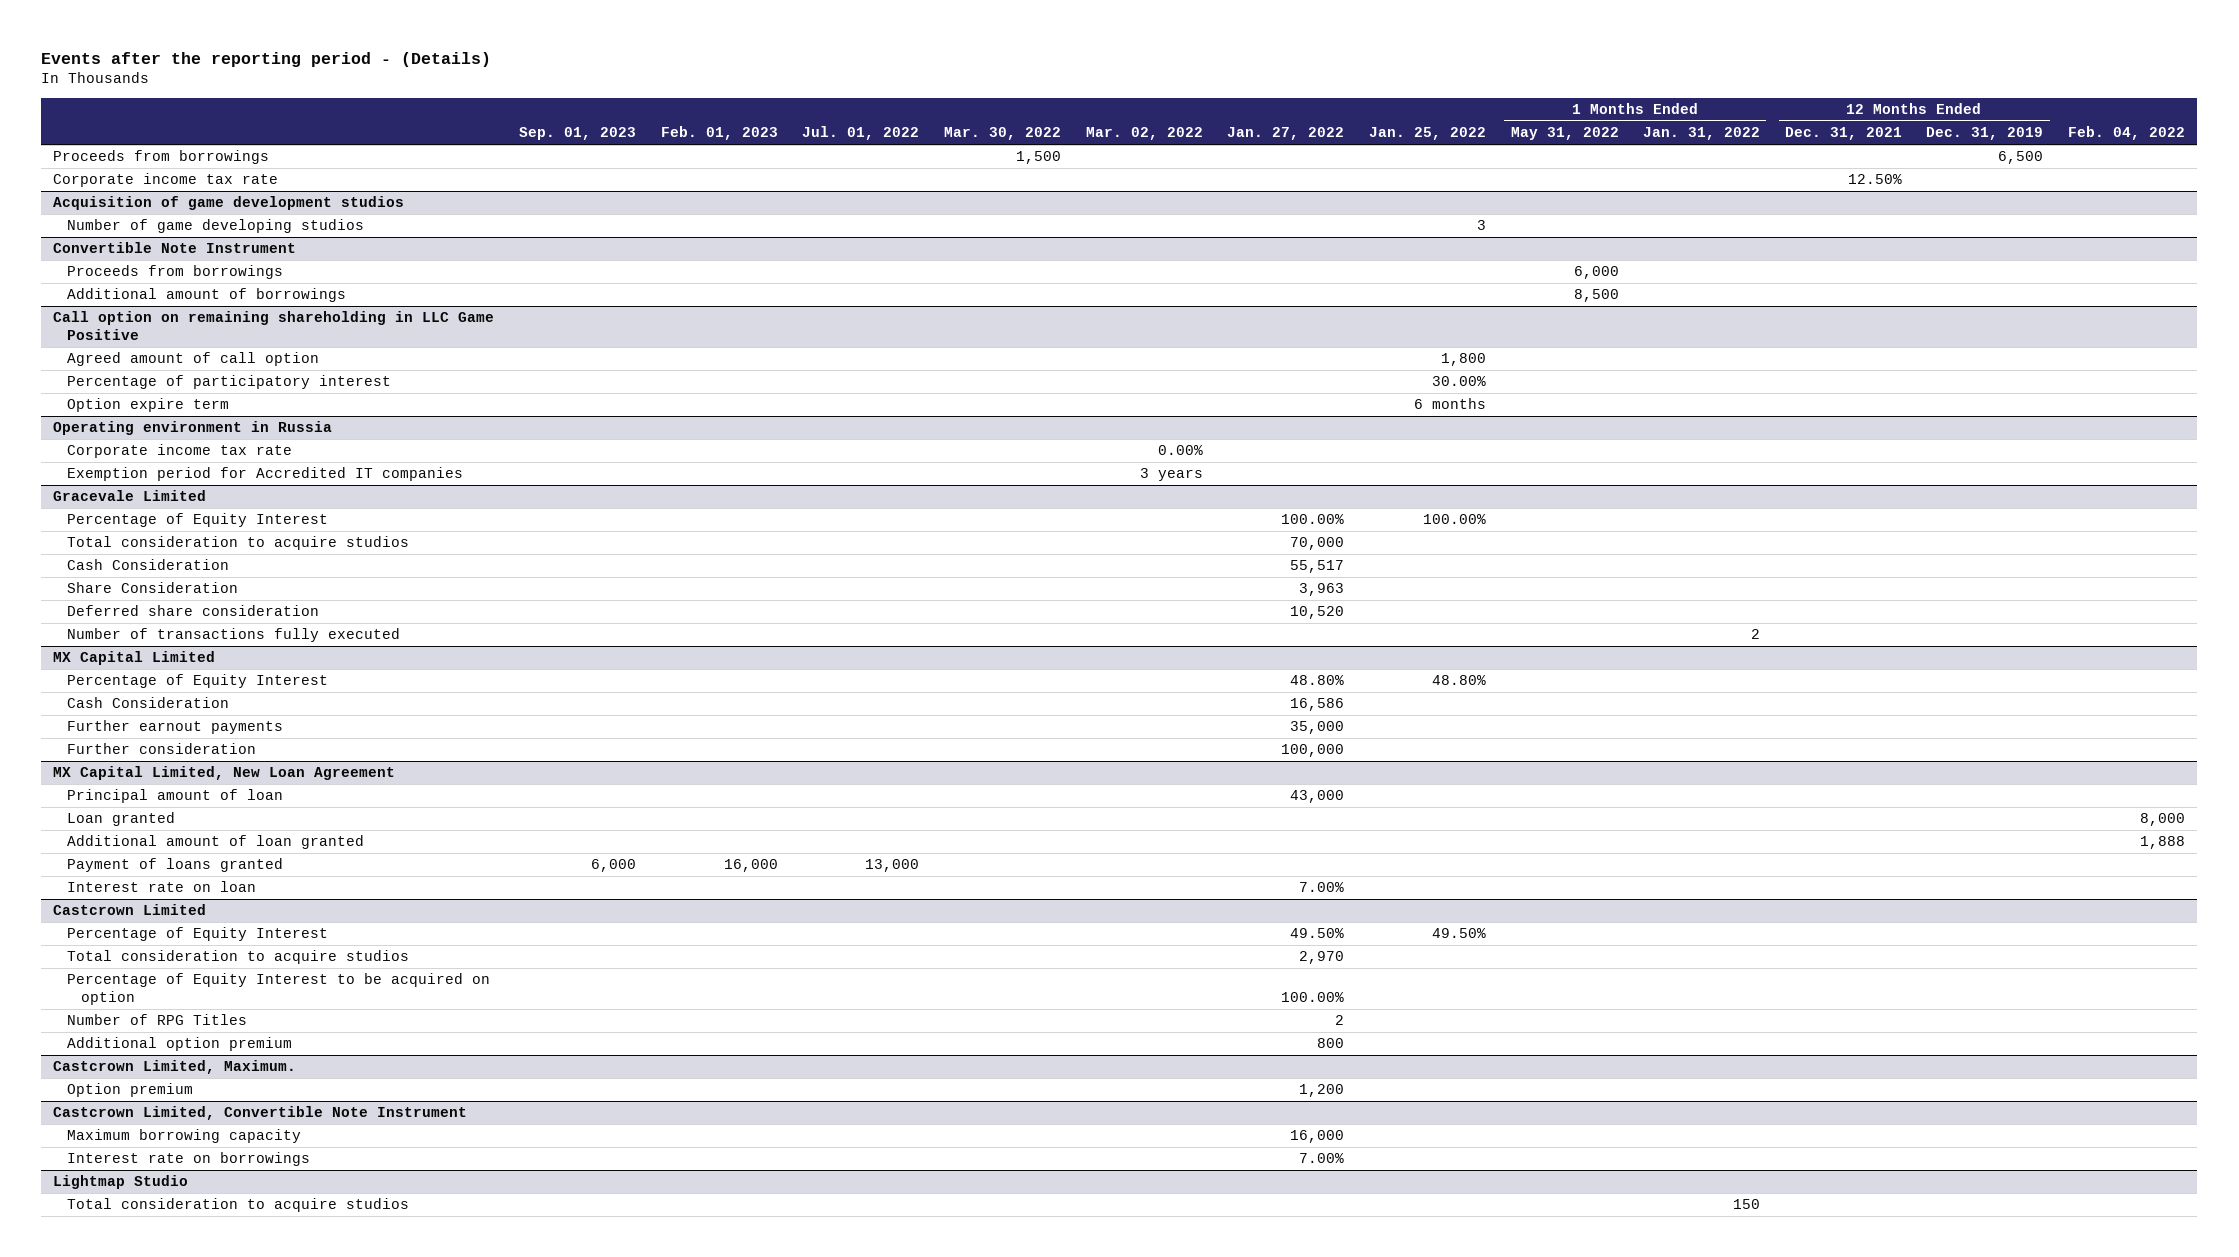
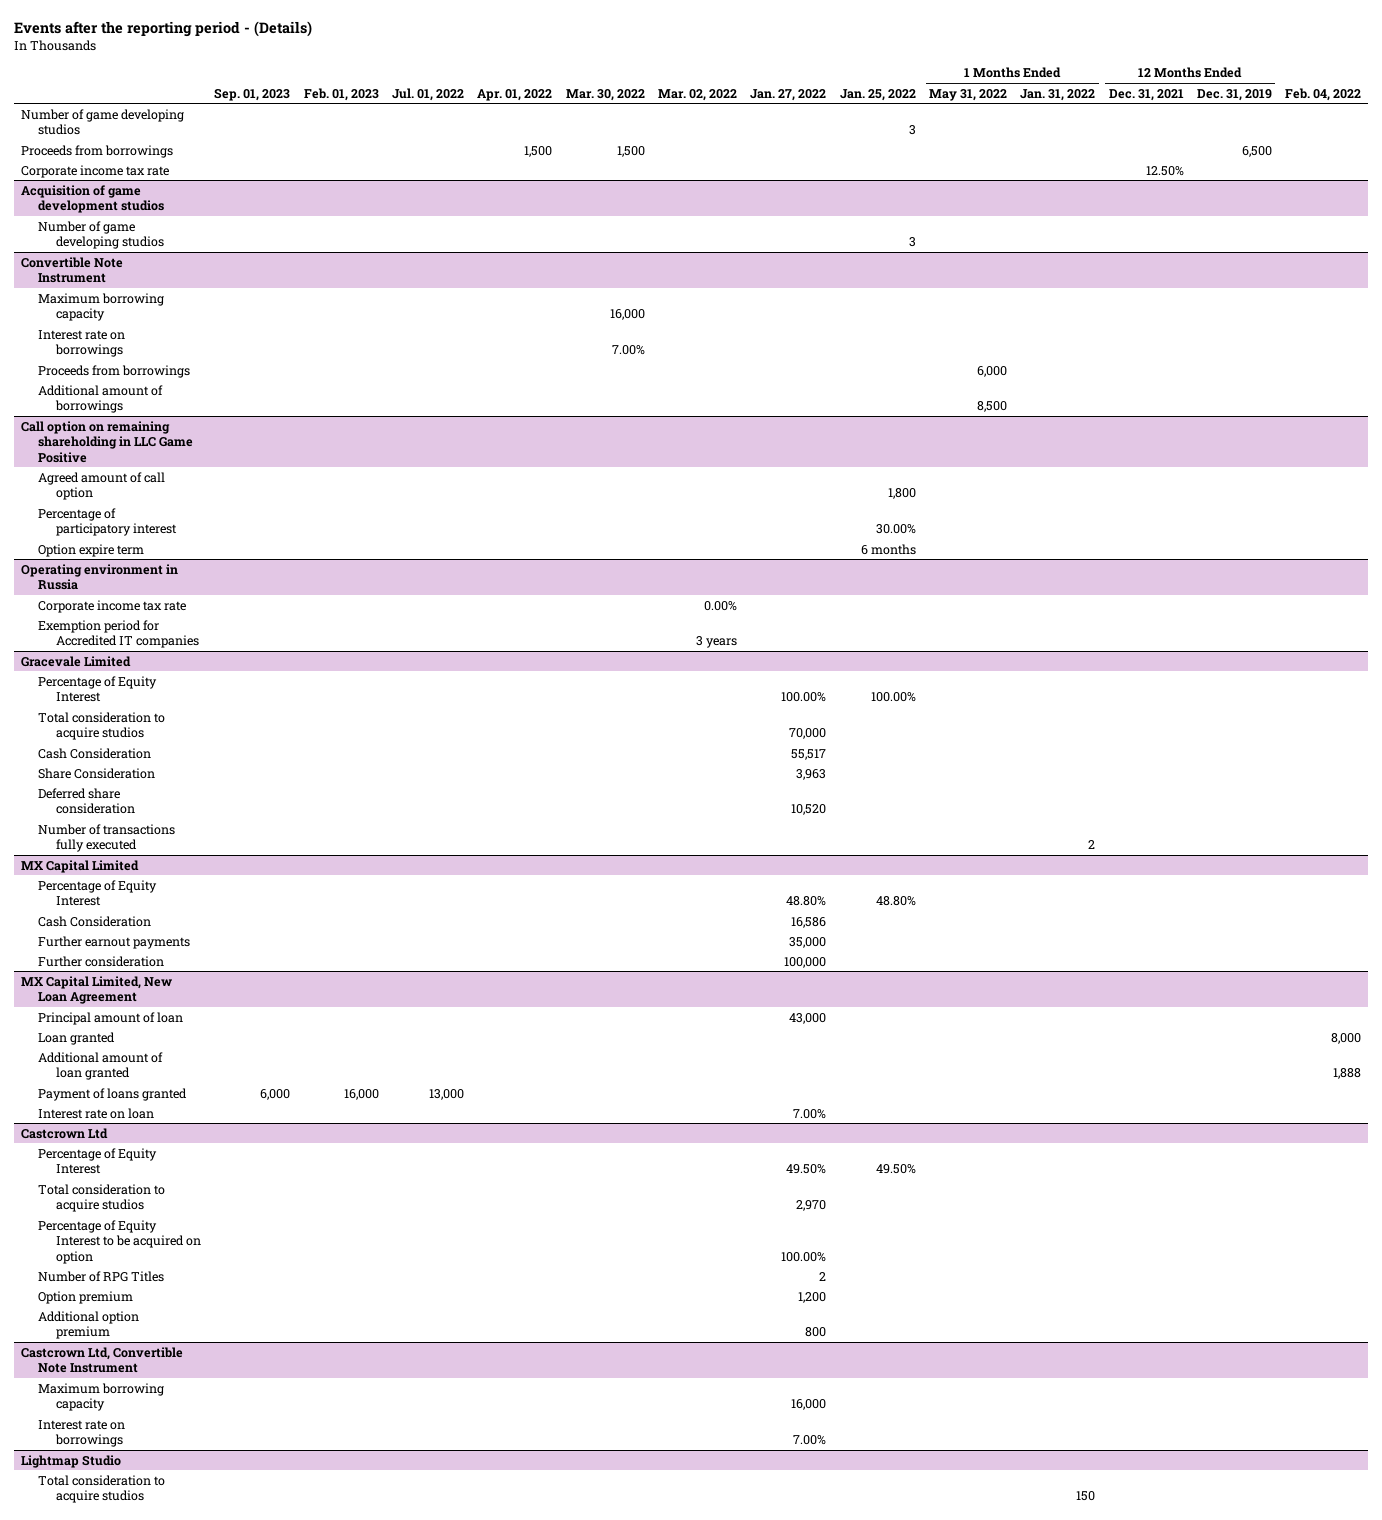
- | Sep. 01, 2023 | Feb. 01, 2023 | Jul. 01, 2022 | Mar. 30, 2022 | Mar. 02, 2022 | Jan. 27, 2022 | Jan. 25, 2022 | 1 Months Ended May 31, 2022 | 1 Months Ended Jan. 31, 2022 | 12 Months Ended Dec. 31, 2021 | 12 Months Ended Dec. 31, 2019 | Feb. 04, 2022
+ | Sep. 01, 2023 | Feb. 01, 2023 | Jul. 01, 2022 | Apr. 01, 2022 | Mar. 30, 2022 | Mar. 02, 2022 | Jan. 27, 2022 | Jan. 25, 2022 | 1 Months Ended May 31, 2022 | 1 Months Ended Jan. 31, 2022 | 12 Months Ended Dec. 31, 2021 | 12 Months Ended Dec. 31, 2019 | Feb. 04, 2022
+ Number of game developing studios | | | | | | | | 3 | | | | |
@ Convertible Note Instrument
+ Maximum borrowing capacity | | | | | 16,000 | | | | | | | |
+ Interest rate on borrowings | | | | | 7.00% | | | | | | | |
- Castcrown Limited
+ Castcrown Ltd
+ Option premium | | | | | | | 1,200 | | | | | |
- Castcrown Limited, Maximum.
- Option premium | | | | | | 1,200 | | | | | |
- Castcrown Limited, Convertible Note Instrument
+ Castcrown Ltd, Convertible Note Instrument

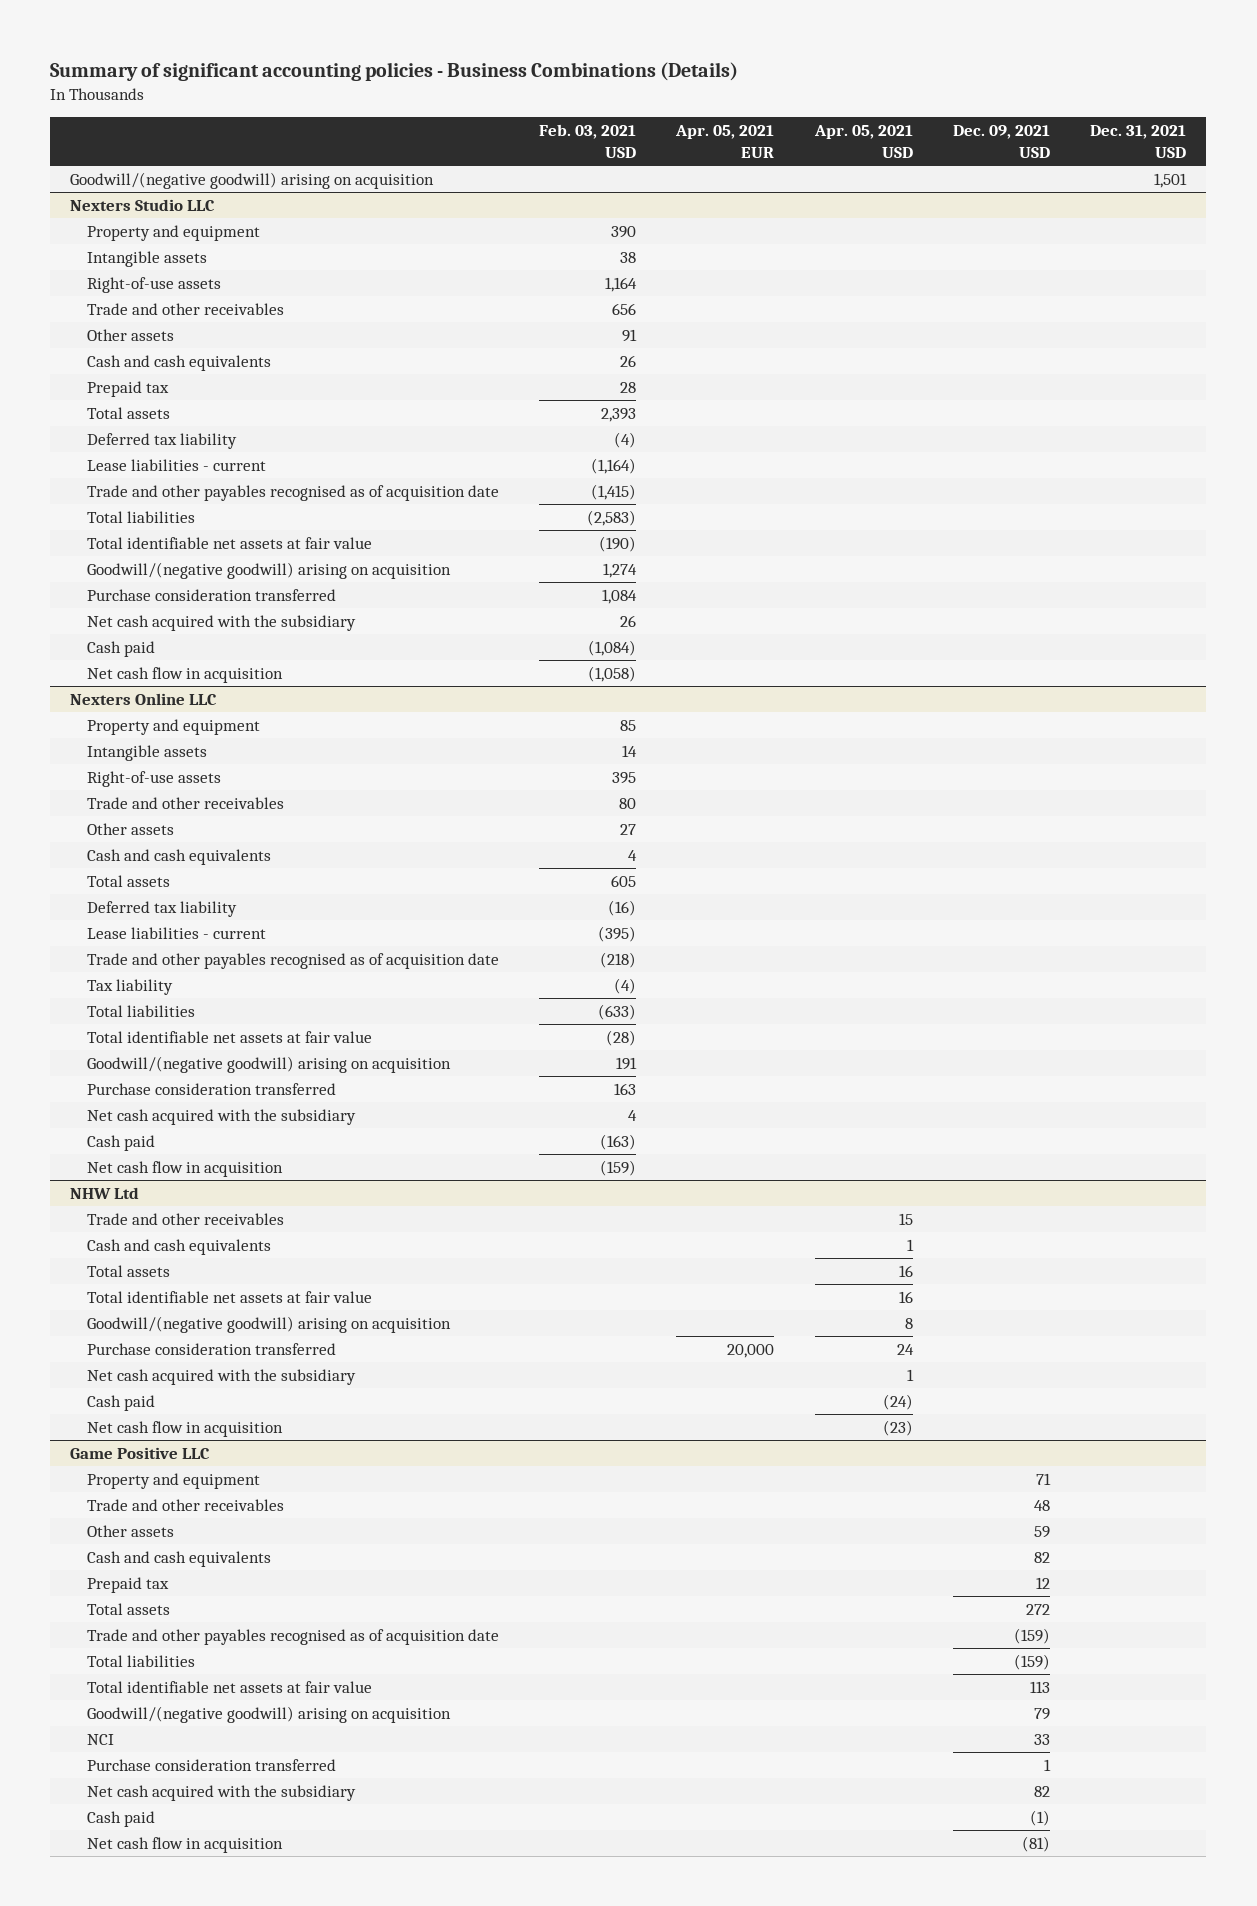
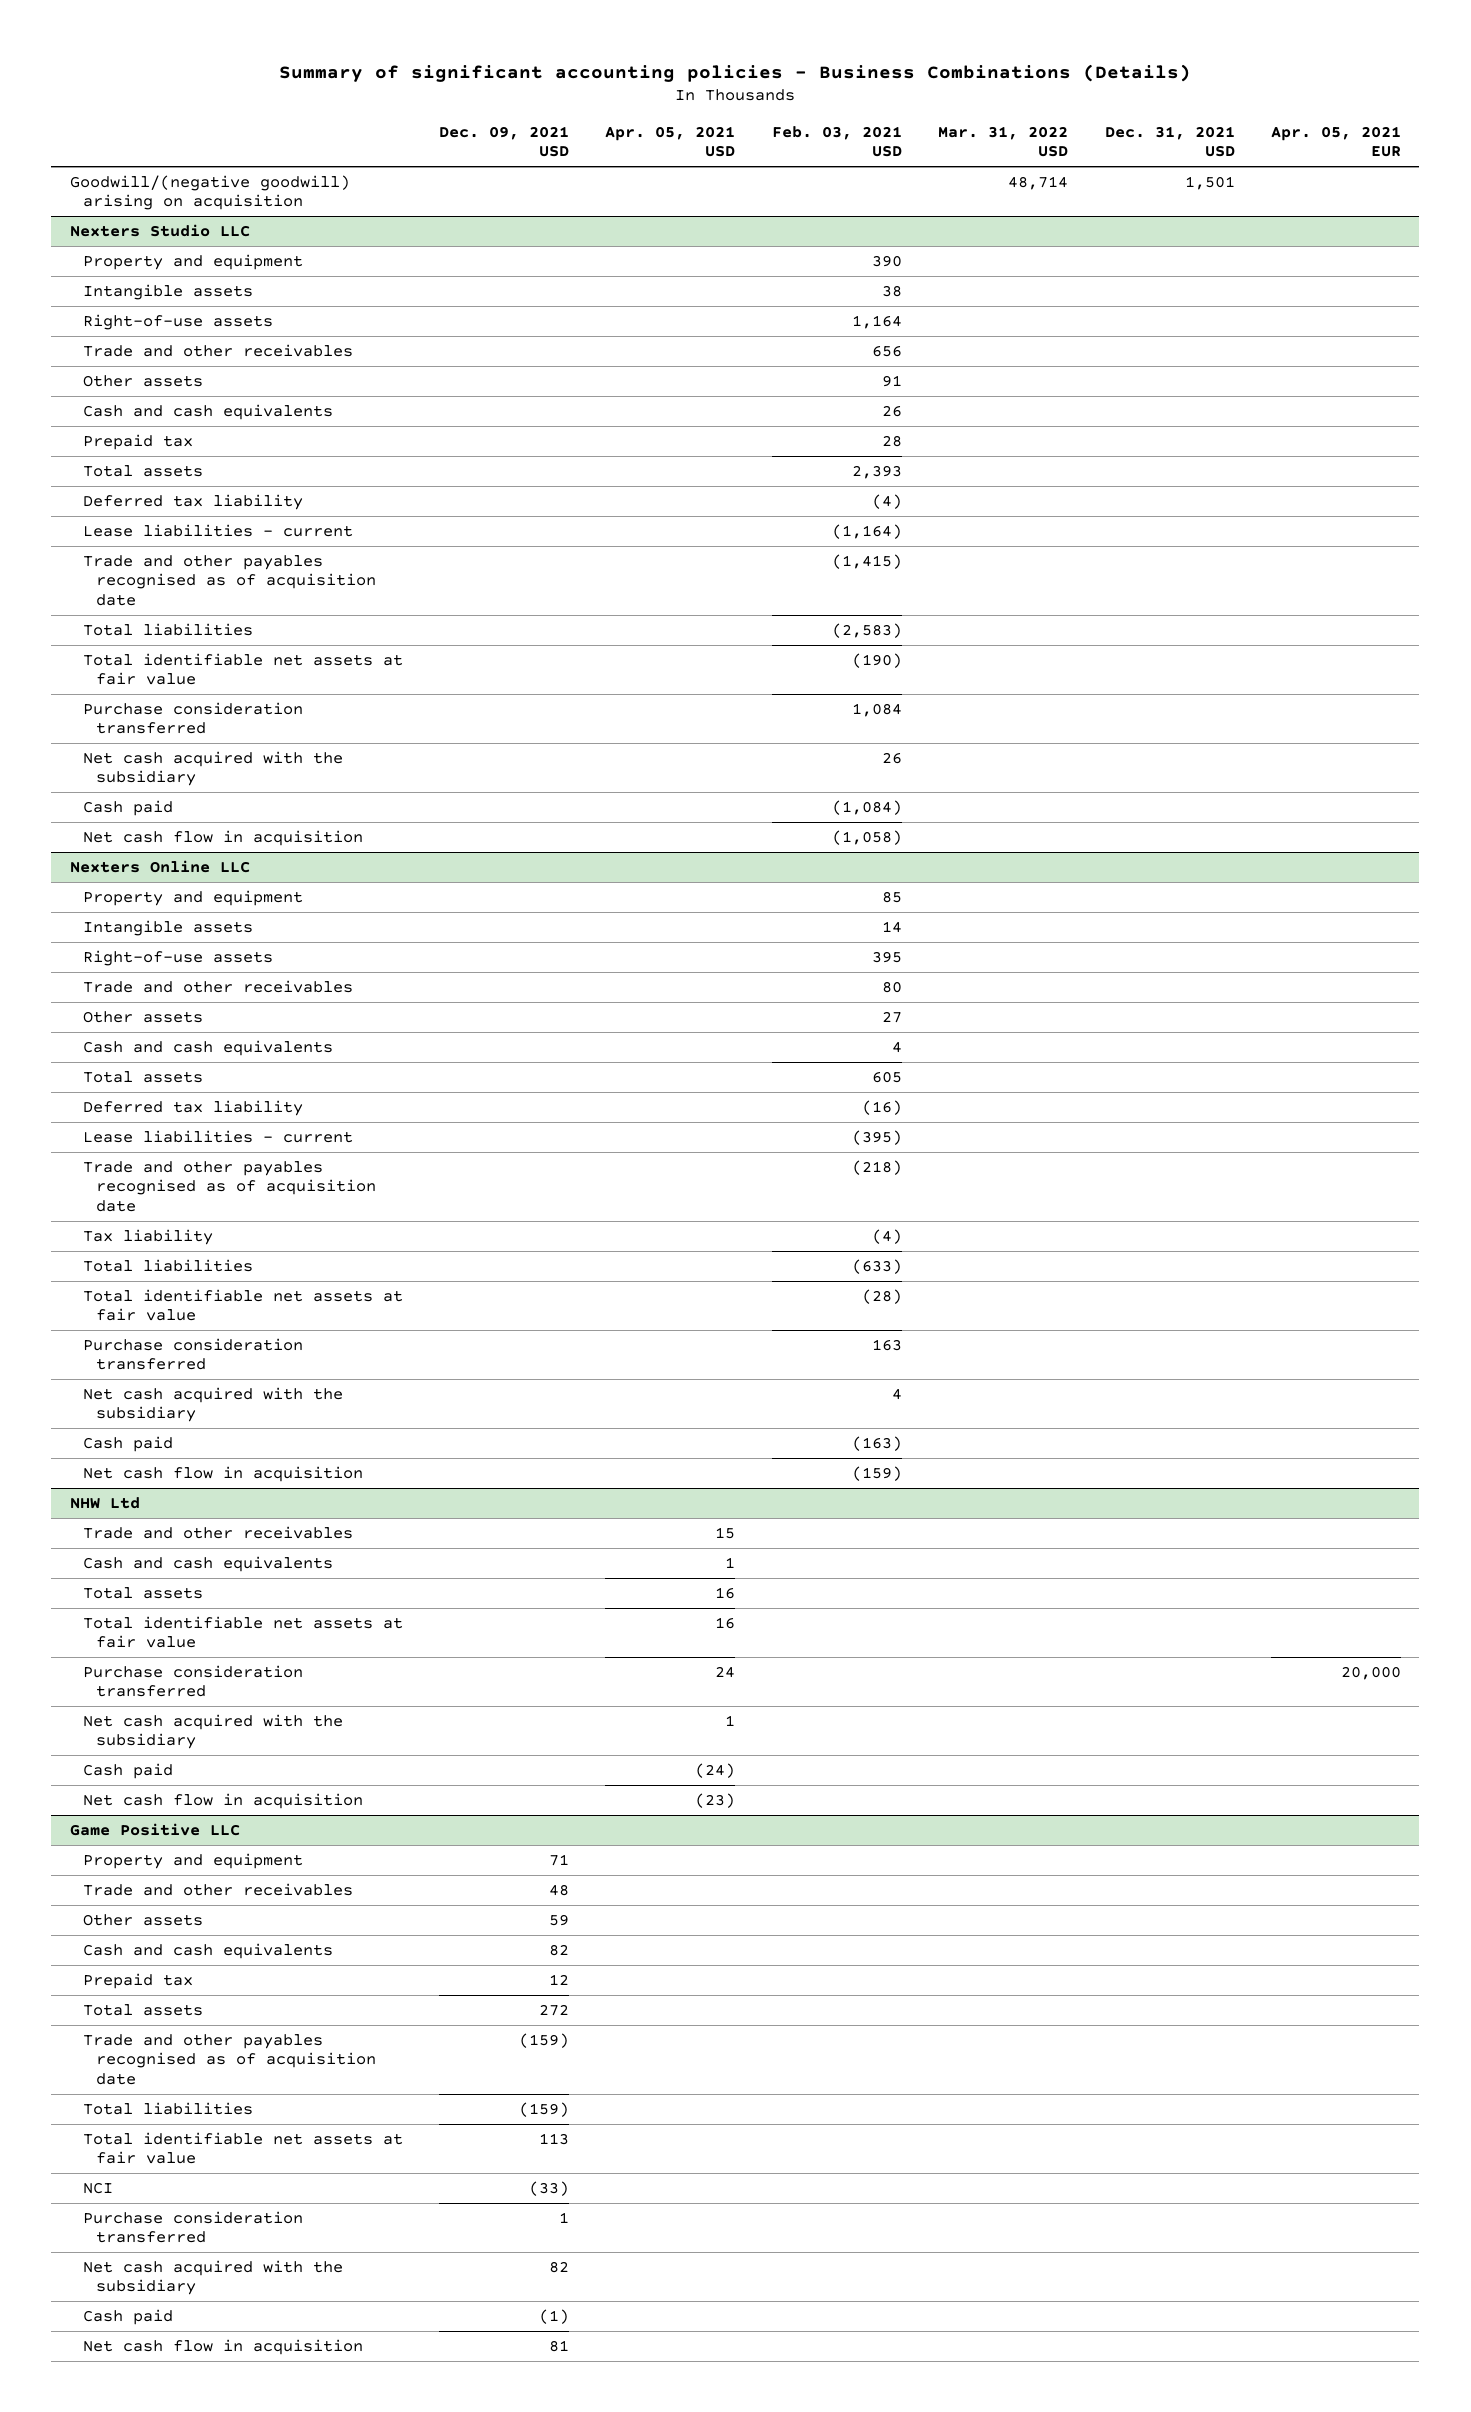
- | Feb. 03, 2021 USD | Apr. 05, 2021 EUR | Apr. 05, 2021 USD | Dec. 09, 2021 USD | Dec. 31, 2021 USD
+ | Dec. 09, 2021 USD | Apr. 05, 2021 USD | Feb. 03, 2021 USD | Mar. 31, 2022 USD | Dec. 31, 2021 USD | Apr. 05, 2021 EUR
@ Nexters Studio LLC
- Goodwill/(negative goodwill) arising on acquisition | 1,274 | | | |
@ Nexters Online LLC
- Goodwill/(negative goodwill) arising on acquisition | 191 | | | |
@ NHW Ltd
- Goodwill/(negative goodwill) arising on acquisition | | | 8 | |
@ Game Positive LLC
- Goodwill/(negative goodwill) arising on acquisition | | | | 79 |
- NCI | | | | 33 |
+ NCI | (33) | | | | |
- Net cash flow in acquisition | | | | (81) |
+ Net cash flow in acquisition | 81 | | | | |

